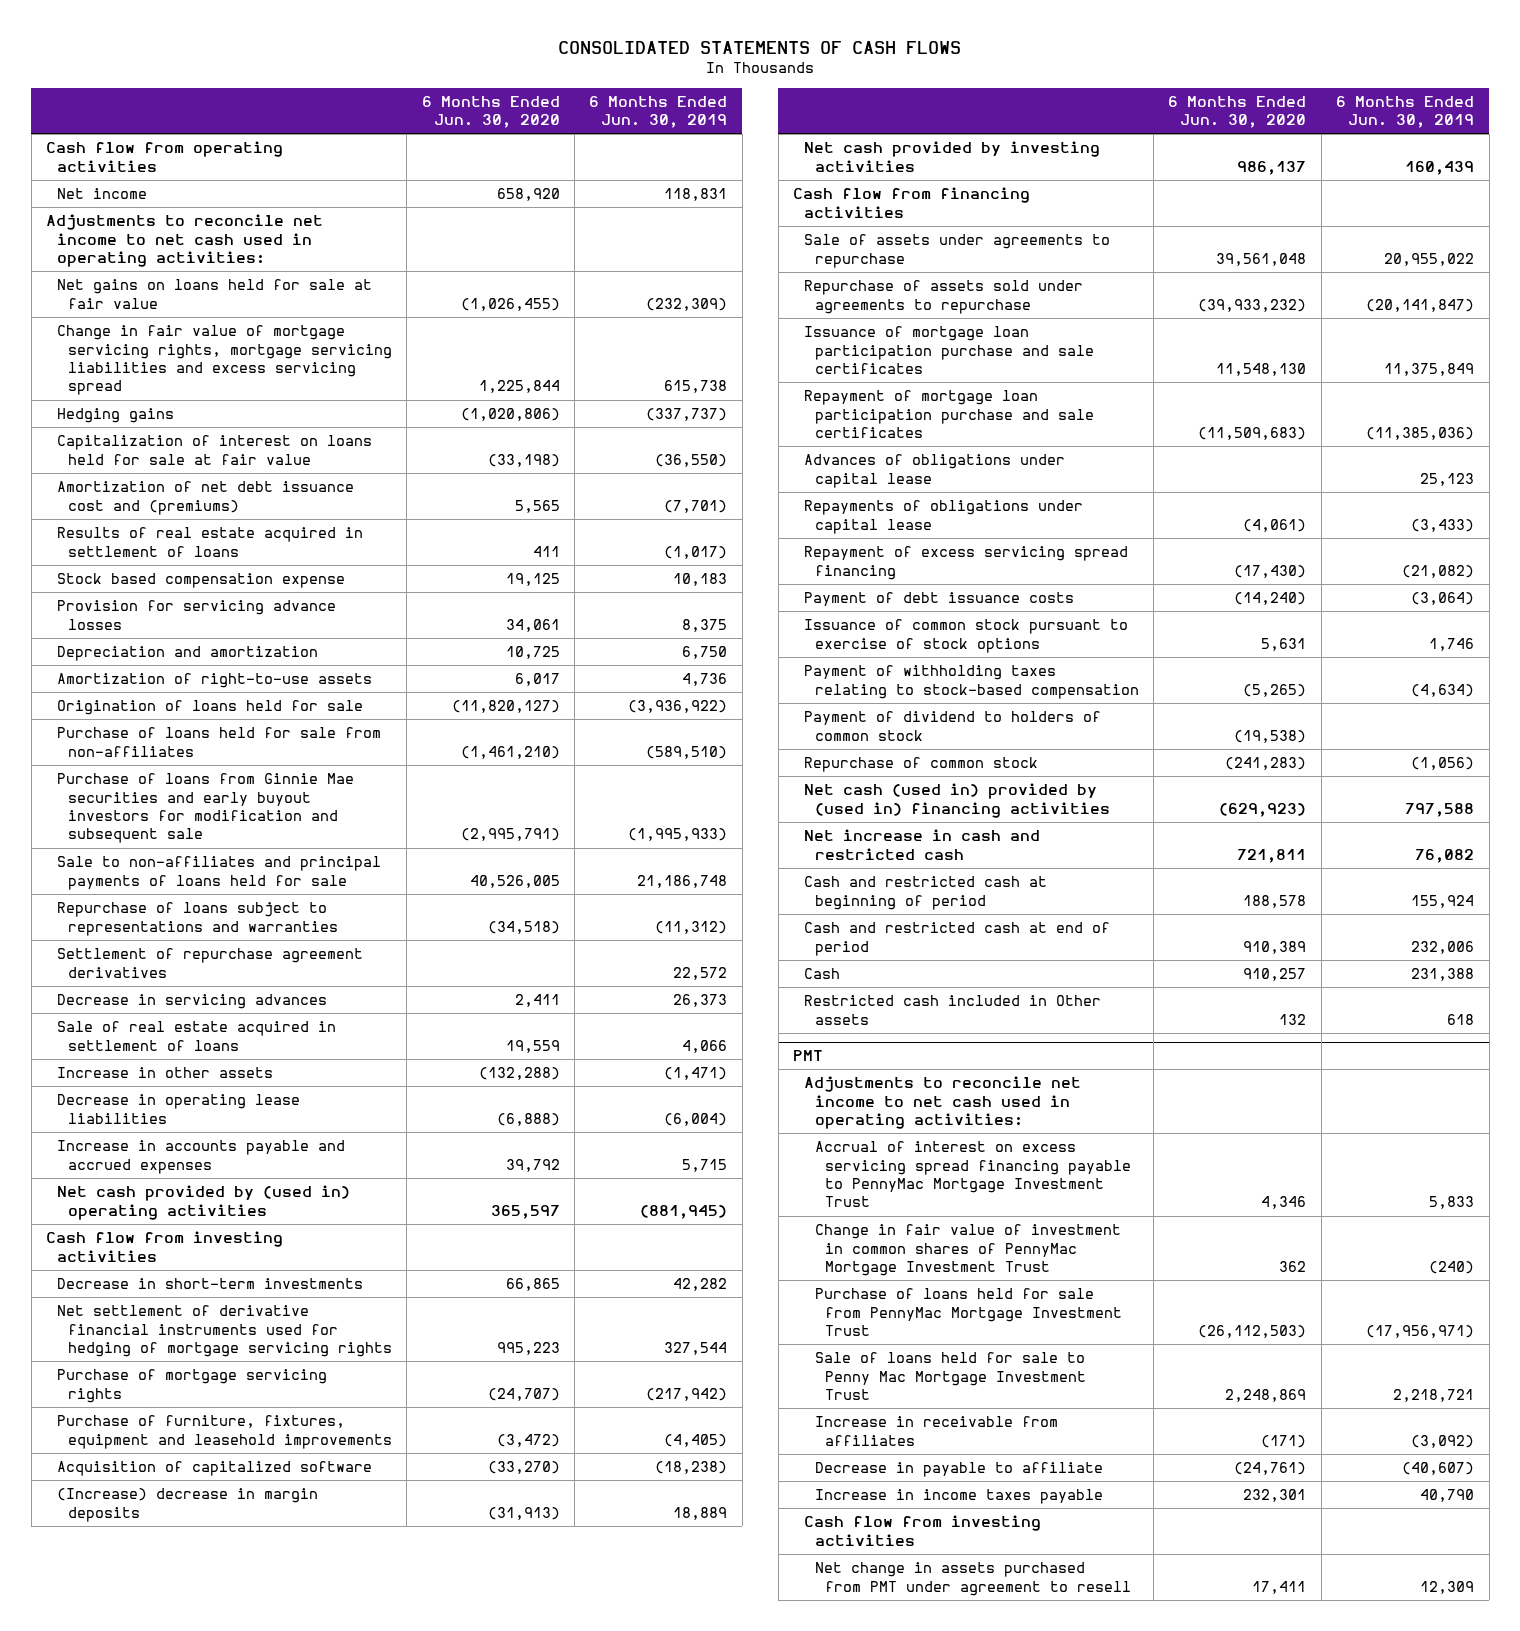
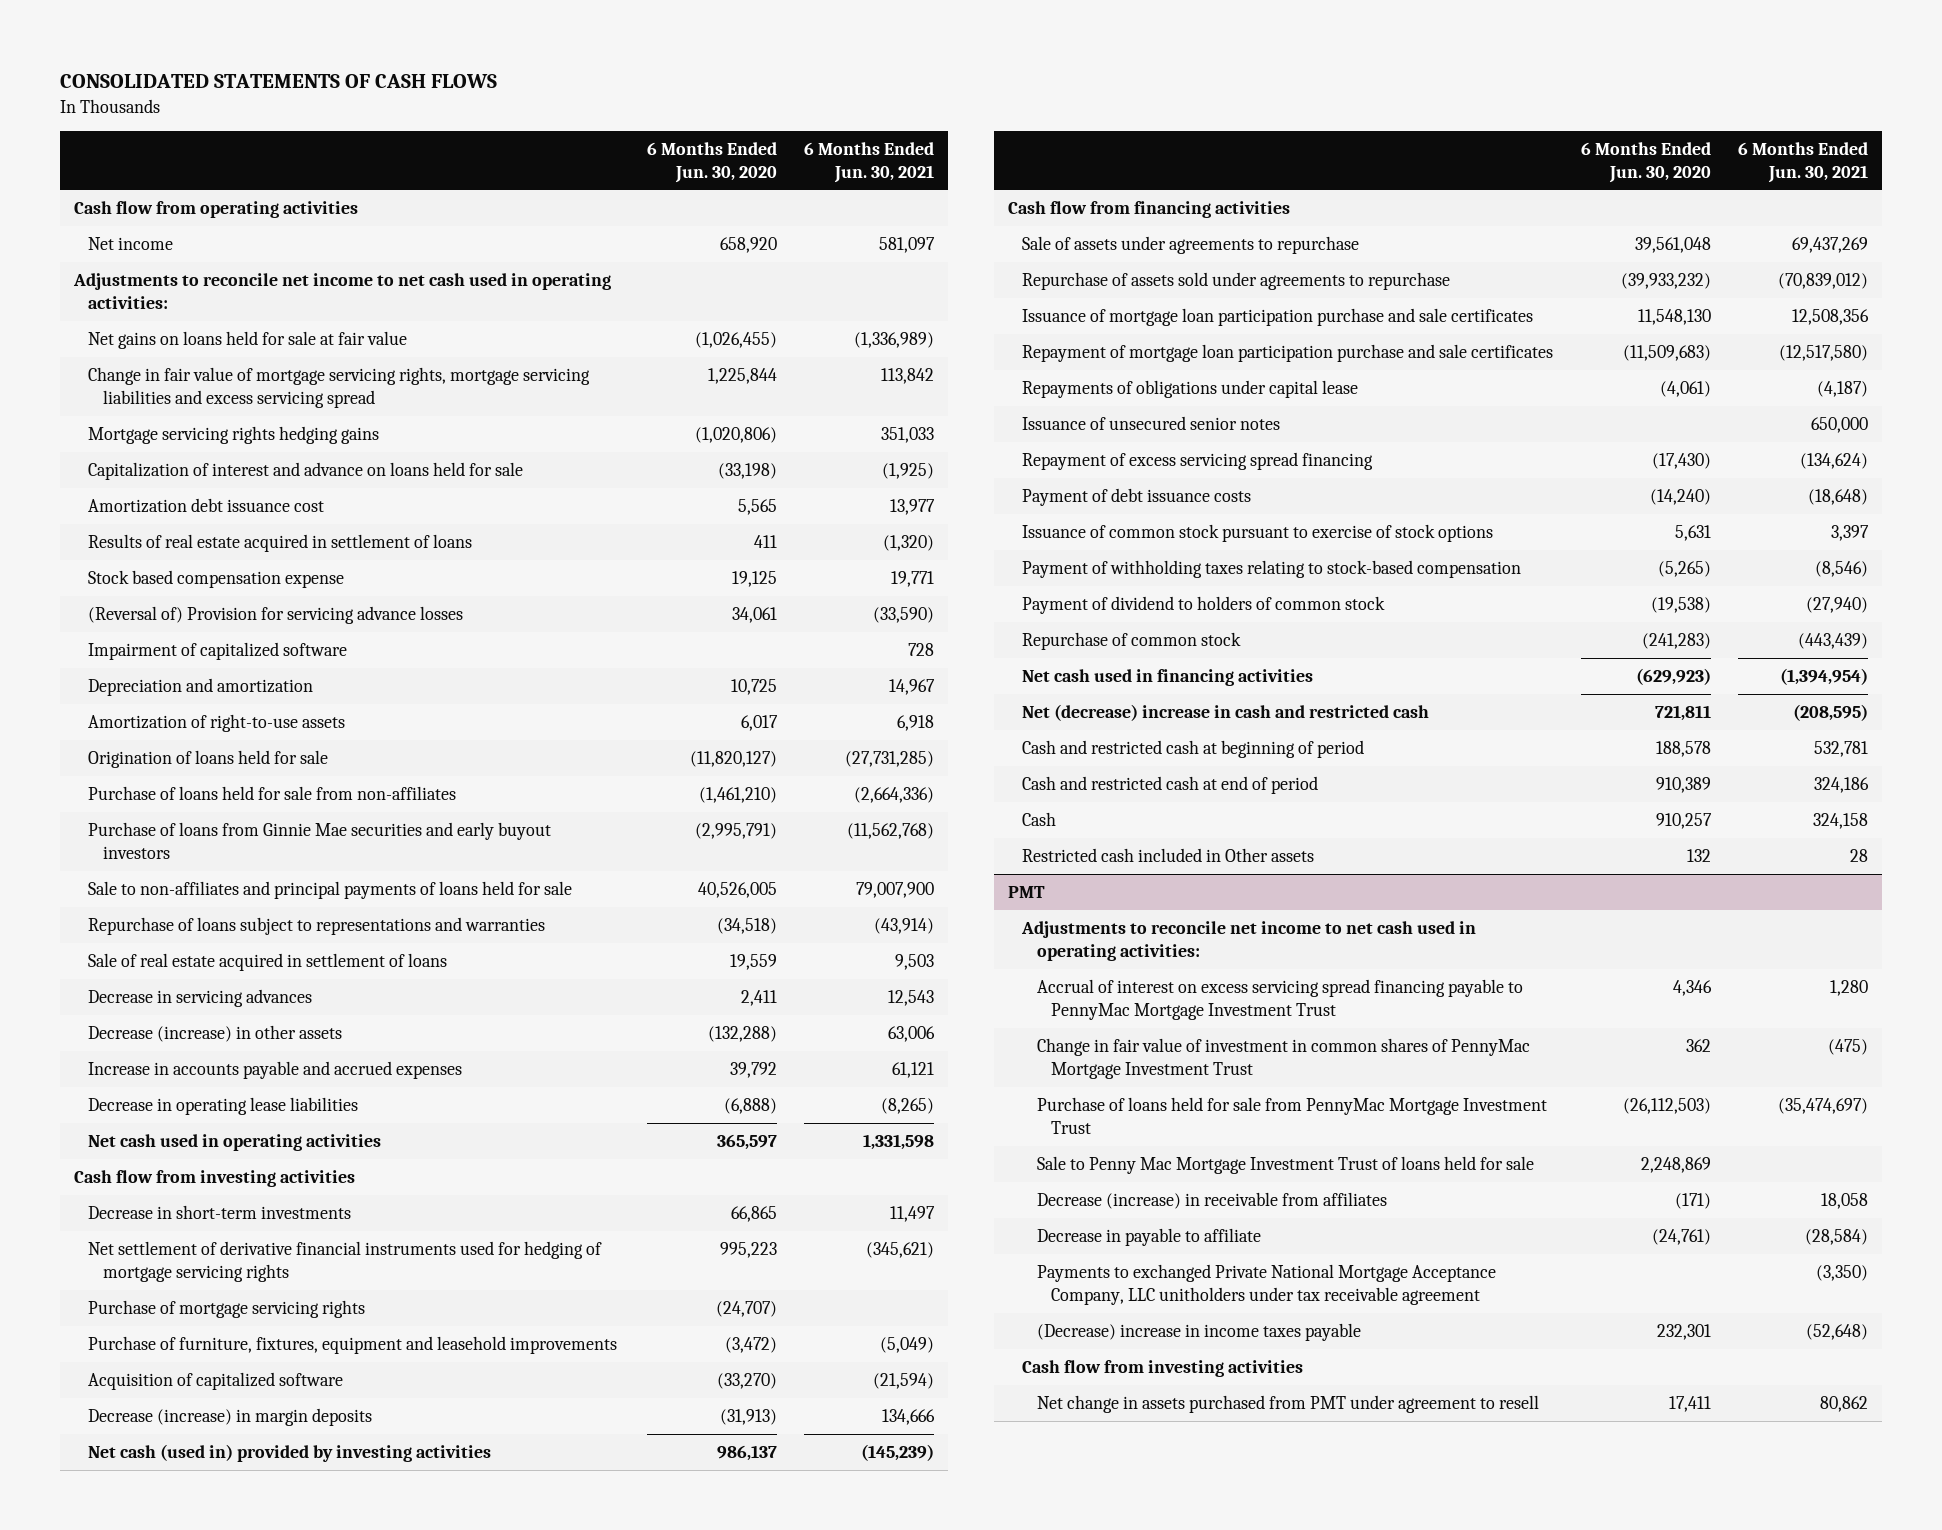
- | 6 Months Ended Jun. 30, 2020 | 6 Months Ended Jun. 30, 2019
+ | 6 Months Ended Jun. 30, 2020 | 6 Months Ended Jun. 30, 2021
- Hedging gains | (1,020,806) | (337,737)
- Capitalization of interest on loans held for sale at fair value | (33,198) | (36,550)
- Amortization of net debt issuance cost and (premiums) | 5,565 | (7,701)
+ Mortgage servicing rights hedging gains | (1,020,806) | 351,033
+ Capitalization of interest and advance on loans held for sale | (33,198) | (1,925)
+ Amortization debt issuance cost | 5,565 | 13,977
- Provision for servicing advance losses | 34,061 | 8,375
+ (Reversal of) Provision for servicing advance losses | 34,061 | (33,590)
+ Impairment of capitalized software | | 728
- Purchase of loans from Ginnie Mae securities and early buyout investors for modification and subsequent sale | (2,995,791) | (1,995,933)
+ Purchase of loans from Ginnie Mae securities and early buyout investors | (2,995,791) | (11,562,768)
- Settlement of repurchase agreement derivatives | | 22,572
- Increase in other assets | (132,288) | (1,471)
moved down: Decrease in servicing advances | 2,411 | 12,543
+ Decrease (increase) in other assets | (132,288) | 63,006
- Net cash provided by (used in) operating activities | 365,597 | (881,945)
moved down: Decrease in operating lease liabilities | (6,888) | (8,265)
+ Net cash used in operating activities | 365,597 | 1,331,598
- (Increase) decrease in margin deposits | (31,913) | 18,889
- Net cash provided by investing activities | 986,137 | 160,439
+ Decrease (increase) in margin deposits | (31,913) | 134,666
+ Net cash (used in) provided by investing activities | 986,137 | (145,239)
- Advances of obligations under capital lease | | 25,123
+ Issuance of unsecured senior notes | | 650,000
- Net cash (used in) provided by (used in) financing activities | (629,923) | 797,588
- Net increase in cash and restricted cash | 721,811 | 76,082
+ Net cash used in financing activities | (629,923) | (1,394,954)
+ Net (decrease) increase in cash and restricted cash | 721,811 | (208,595)
@ PMT
- Sale of loans held for sale to Penny Mac Mortgage Investment Trust | 2,248,869 | 2,218,721
- Increase in receivable from affiliates | (171) | (3,092)
+ Sale to Penny Mac Mortgage Investment Trust of loans held for sale | 2,248,869 |
+ Decrease (increase) in receivable from affiliates | (171) | 18,058
- Increase in income taxes payable | 232,301 | 40,790
+ Payments to exchanged Private National Mortgage Acceptance Company, LLC unitholders under tax receivable agreement | | (3,350)
+ (Decrease) increase in income taxes payable | 232,301 | (52,648)

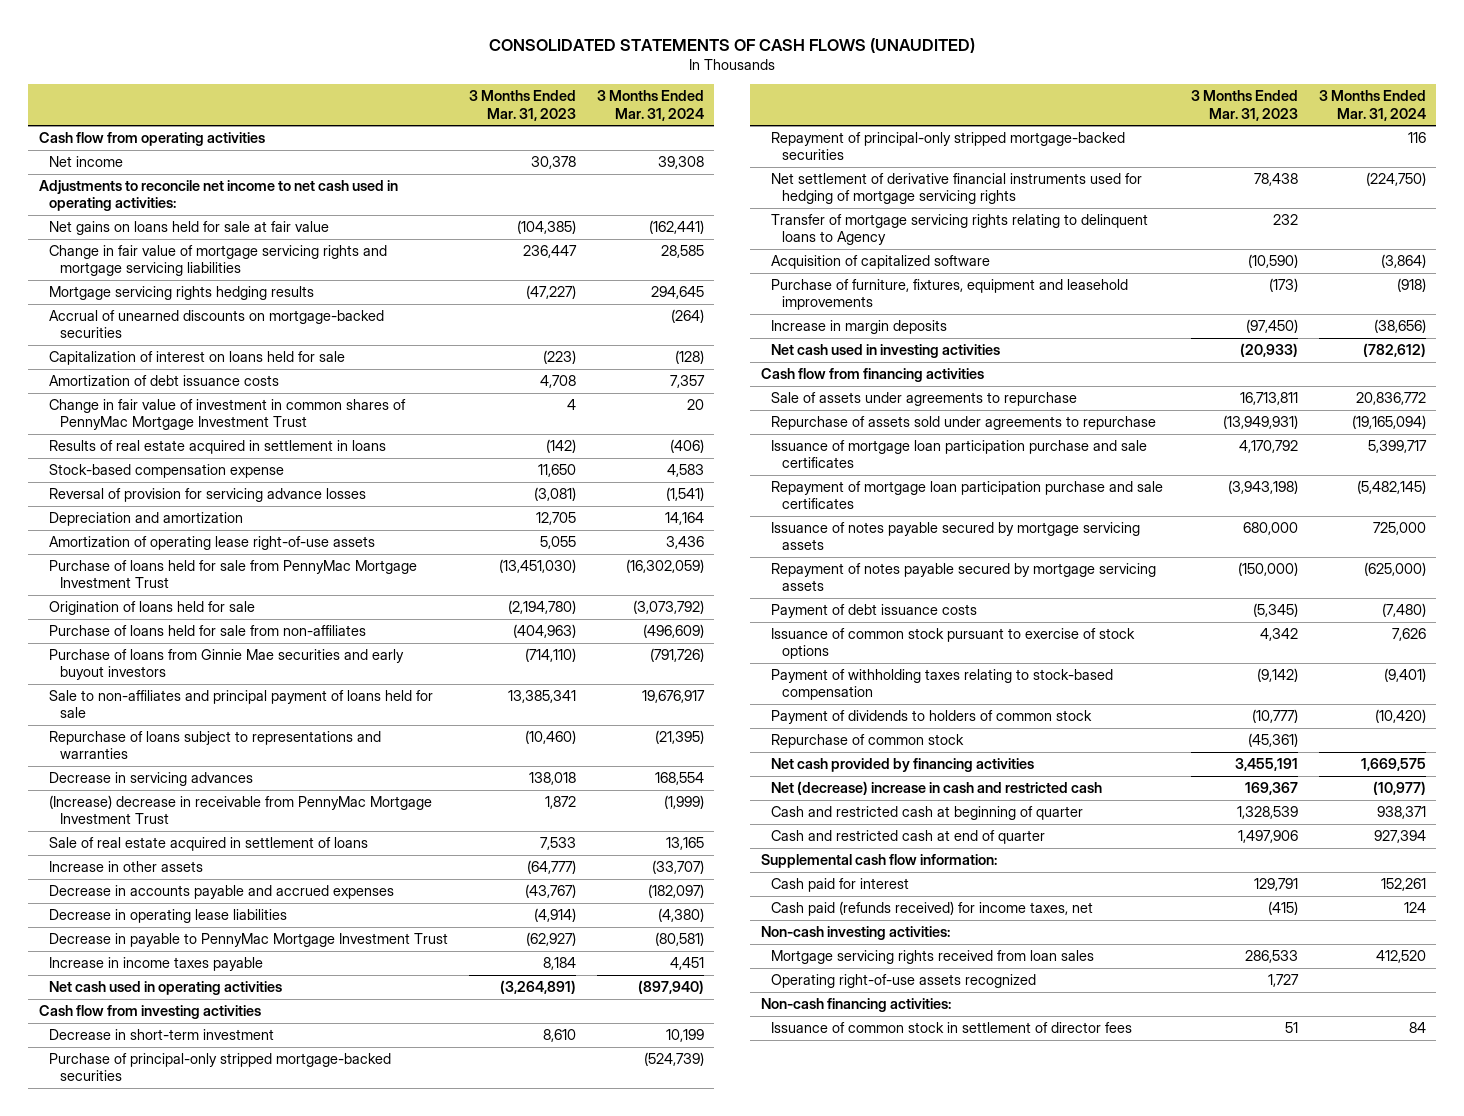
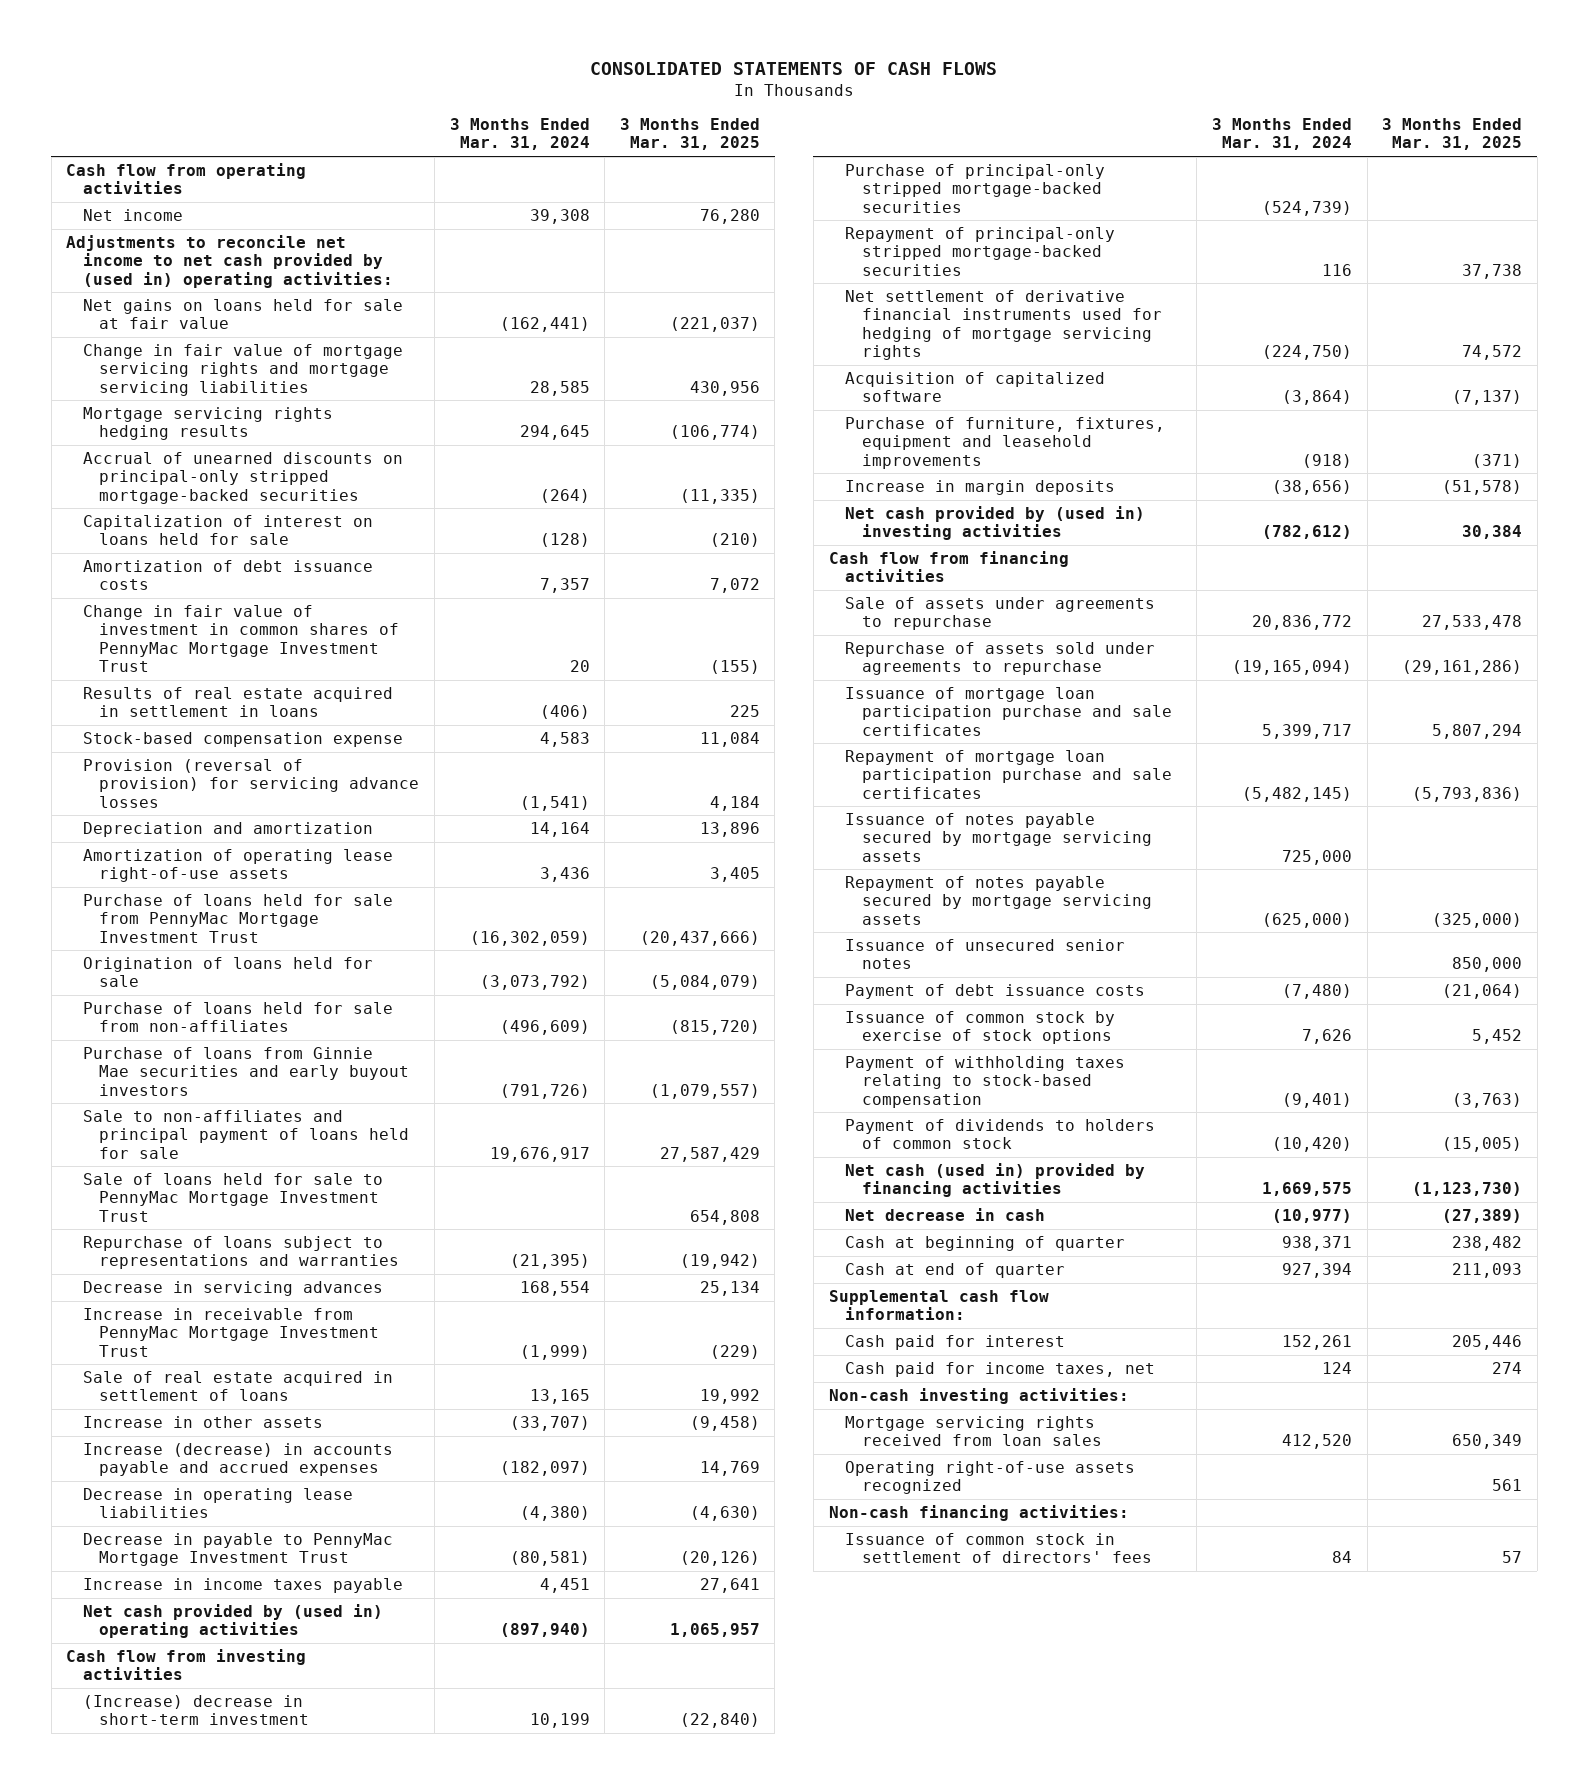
- CONSOLIDATED STATEMENTS OF CASH FLOWS (UNAUDITED)
+ CONSOLIDATED STATEMENTS OF CASH FLOWS
- | 3 Months Ended Mar. 31, 2023 | 3 Months Ended Mar. 31, 2024
+ | 3 Months Ended Mar. 31, 2024 | 3 Months Ended Mar. 31, 2025
- Adjustments to reconcile net income to net cash used in operating activities:
+ Adjustments to reconcile net income to net cash provided by (used in) operating activities:
- Accrual of unearned discounts on mortgage-backed securities | | (264)
+ Accrual of unearned discounts on principal-only stripped mortgage-backed securities | (264) | (11,335)
- Reversal of provision for servicing advance losses | (3,081) | (1,541)
+ Provision (reversal of provision) for servicing advance losses | (1,541) | 4,184
+ Sale of loans held for sale to PennyMac Mortgage Investment Trust | | 654,808
- (Increase) decrease in receivable from PennyMac Mortgage Investment Trust | 1,872 | (1,999)
+ Increase in receivable from PennyMac Mortgage Investment Trust | (1,999) | (229)
- Decrease in accounts payable and accrued expenses | (43,767) | (182,097)
+ Increase (decrease) in accounts payable and accrued expenses | (182,097) | 14,769
- Net cash used in operating activities | (3,264,891) | (897,940)
+ Net cash provided by (used in) operating activities | (897,940) | 1,065,957
- Decrease in short-term investment | 8,610 | 10,199
+ (Increase) decrease in short-term investment | 10,199 | (22,840)
- Transfer of mortgage servicing rights relating to delinquent loans to Agency | 232 |
- Net cash used in investing activities | (20,933) | (782,612)
+ Net cash provided by (used in) investing activities | (782,612) | 30,384
+ Issuance of unsecured senior notes | | 850,000
- Issuance of common stock pursuant to exercise of stock options | 4,342 | 7,626
+ Issuance of common stock by exercise of stock options | 7,626 | 5,452
- Repurchase of common stock | (45,361) |
- Net cash provided by financing activities | 3,455,191 | 1,669,575
- Net (decrease) increase in cash and restricted cash | 169,367 | (10,977)
- Cash and restricted cash at beginning of quarter | 1,328,539 | 938,371
- Cash and restricted cash at end of quarter | 1,497,906 | 927,394
+ Net cash (used in) provided by financing activities | 1,669,575 | (1,123,730)
+ Net decrease in cash | (10,977) | (27,389)
+ Cash at beginning of quarter | 938,371 | 238,482
+ Cash at end of quarter | 927,394 | 211,093
- Cash paid (refunds received) for income taxes, net | (415) | 124
+ Cash paid for income taxes, net | 124 | 274
- Issuance of common stock in settlement of director fees | 51 | 84
+ Issuance of common stock in settlement of directors' fees | 84 | 57

